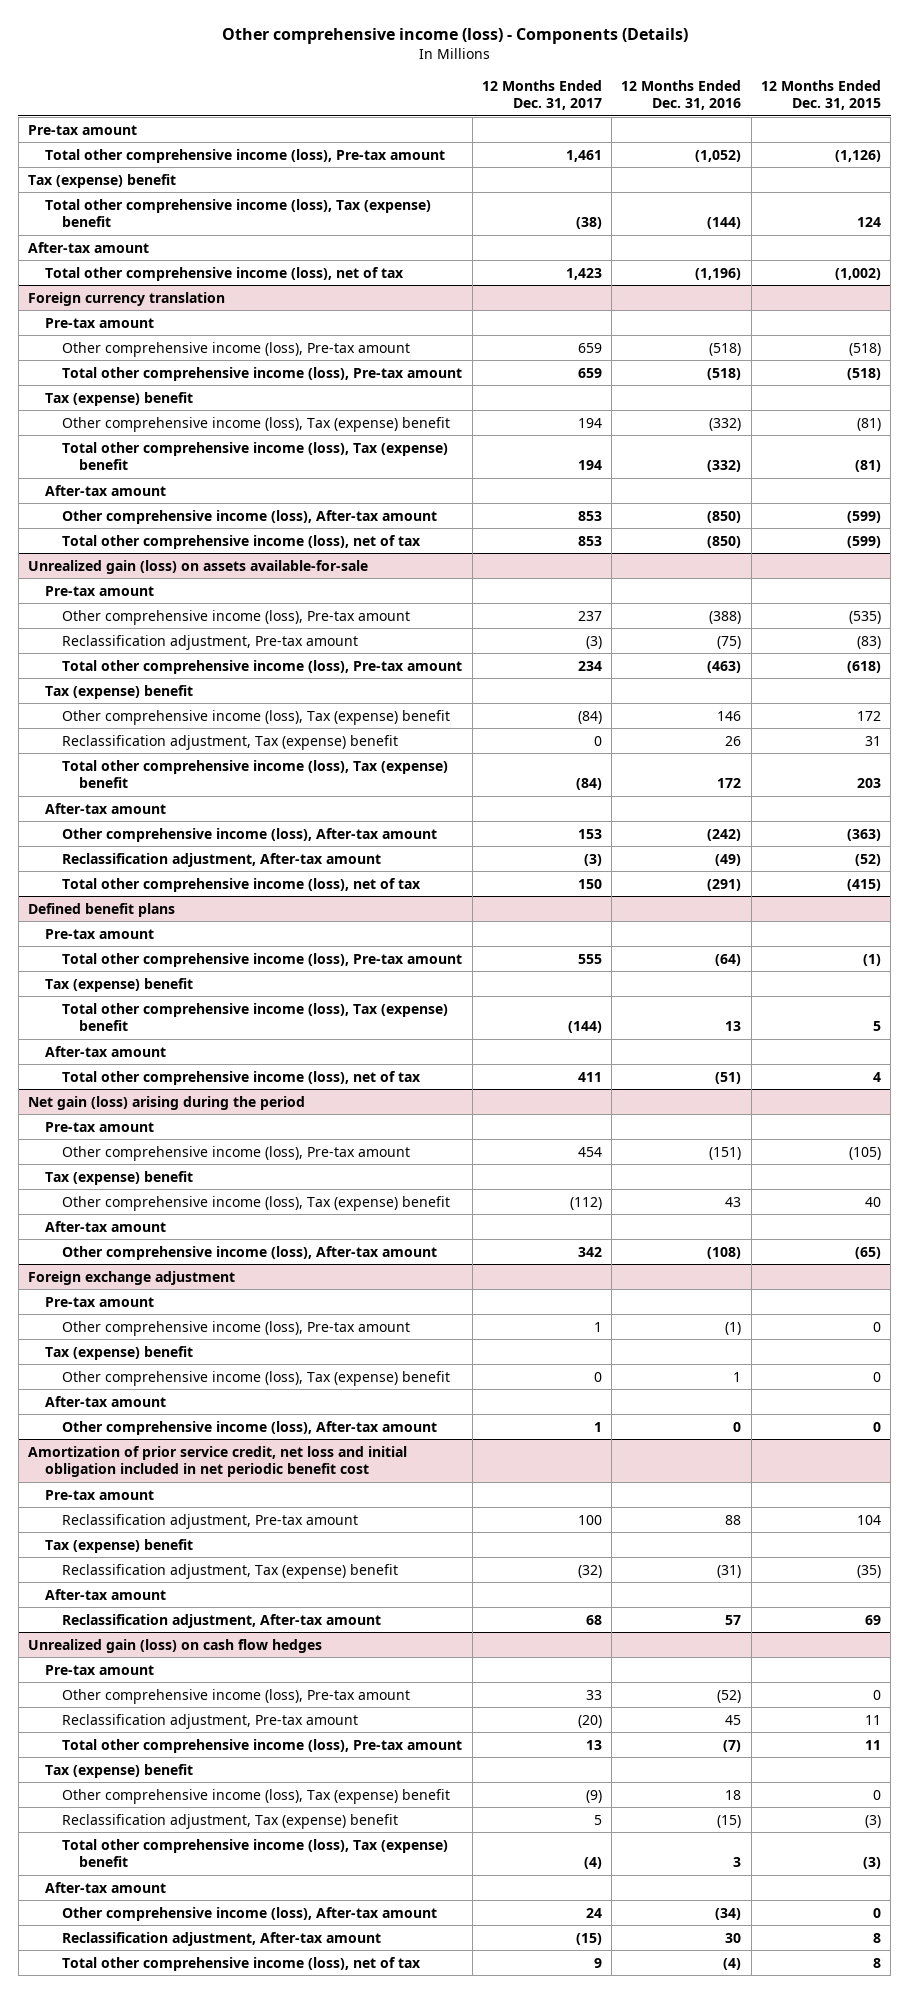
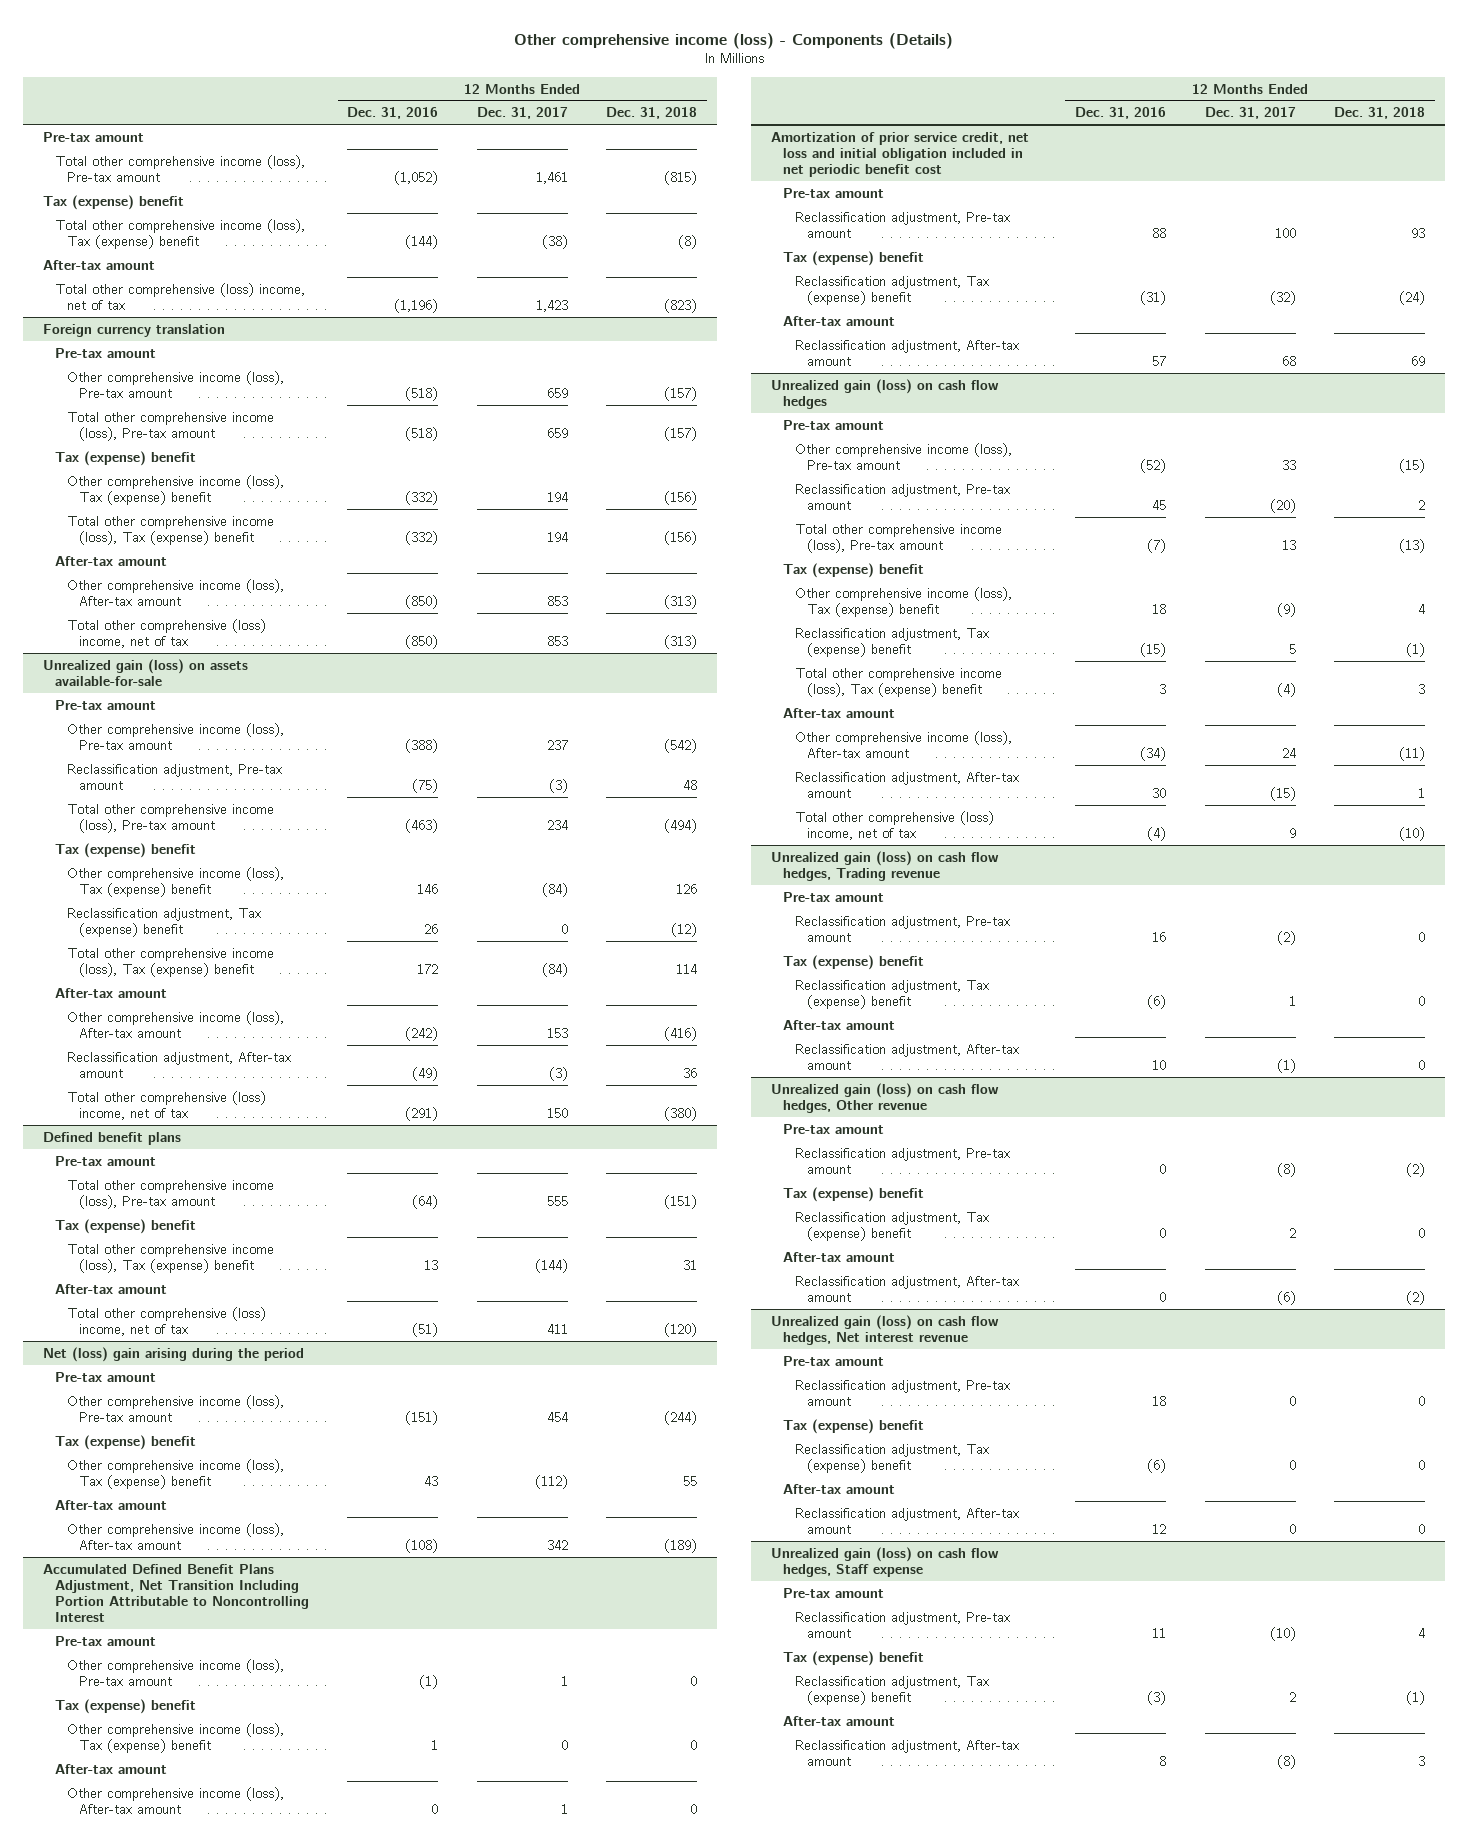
- | 12 Months Ended Dec. 31, 2017 | 12 Months Ended Dec. 31, 2016 | 12 Months Ended Dec. 31, 2015
+ | 12 Months Ended Dec. 31, 2016 | 12 Months Ended Dec. 31, 2017 | 12 Months Ended Dec. 31, 2018
- Total other comprehensive income (loss), net of tax | 1,423 | (1,196) | (1,002)
+ Total other comprehensive (loss) income, net of tax | (1,196) | 1,423 | (823)
@ Foreign currency translation
- Total other comprehensive income (loss), net of tax | 853 | (850) | (599)
+ Total other comprehensive (loss) income, net of tax | (850) | 853 | (313)
@ Unrealized gain (loss) on assets available-for-sale
- Total other comprehensive income (loss), net of tax | 150 | (291) | (415)
+ Total other comprehensive (loss) income, net of tax | (291) | 150 | (380)
@ Defined benefit plans
- Total other comprehensive income (loss), net of tax | 411 | (51) | 4
- Net gain (loss) arising during the period
@ Defined benefit plans
+ Total other comprehensive (loss) income, net of tax | (51) | 411 | (120)
+ Net (loss) gain arising during the period
- Foreign exchange adjustment
+ Accumulated Defined Benefit Plans Adjustment, Net Transition Including Portion Attributable to Noncontrolling Interest
@ Unrealized gain (loss) on cash flow hedges
- Total other comprehensive income (loss), net of tax | 9 | (4) | 8
+ Total other comprehensive (loss) income, net of tax | (4) | 9 | (10)
+ Unrealized gain (loss) on cash flow hedges, Trading revenue
+ Pre-tax amount
+ Reclassification adjustment, Pre-tax amount | 16 | (2) | 0
+ Tax (expense) benefit
+ Reclassification adjustment, Tax (expense) benefit | (6) | 1 | 0
+ After-tax amount
+ Reclassification adjustment, After-tax amount | 10 | (1) | 0
+ Unrealized gain (loss) on cash flow hedges, Other revenue
+ Pre-tax amount
+ Reclassification adjustment, Pre-tax amount | 0 | (8) | (2)
+ Tax (expense) benefit
+ Reclassification adjustment, Tax (expense) benefit | 0 | 2 | 0
+ After-tax amount
+ Reclassification adjustment, After-tax amount | 0 | (6) | (2)
+ Unrealized gain (loss) on cash flow hedges, Net interest revenue
+ Pre-tax amount
+ Reclassification adjustment, Pre-tax amount | 18 | 0 | 0
+ Tax (expense) benefit
+ Reclassification adjustment, Tax (expense) benefit | (6) | 0 | 0
+ After-tax amount
+ Reclassification adjustment, After-tax amount | 12 | 0 | 0
+ Unrealized gain (loss) on cash flow hedges, Staff expense
+ Pre-tax amount
+ Reclassification adjustment, Pre-tax amount | 11 | (10) | 4
+ Tax (expense) benefit
+ Reclassification adjustment, Tax (expense) benefit | (3) | 2 | (1)
+ After-tax amount
+ Reclassification adjustment, After-tax amount | 8 | (8) | 3

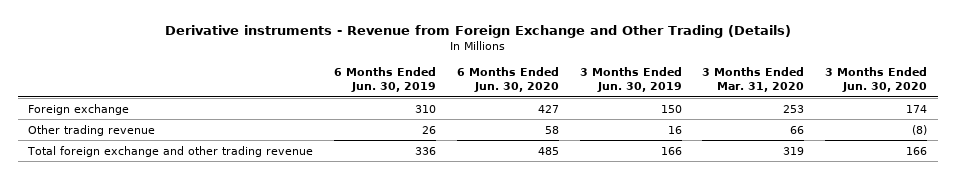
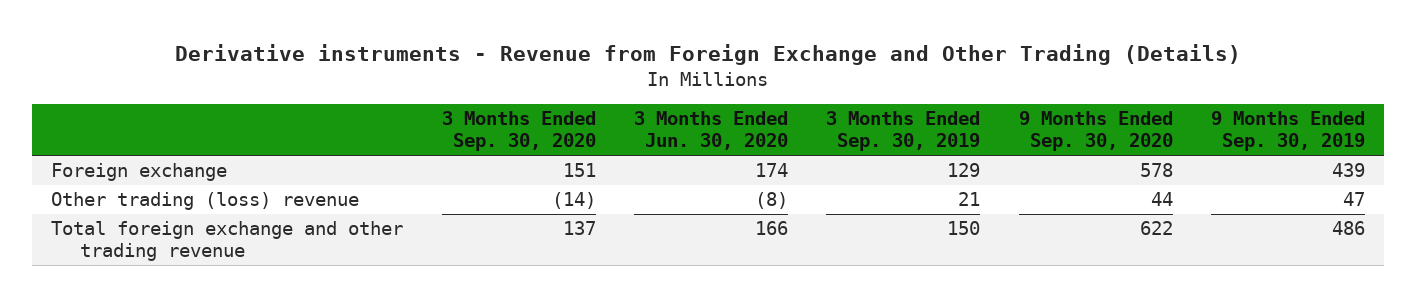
- | 6 Months Ended Jun. 30, 2019 | 6 Months Ended Jun. 30, 2020 | 3 Months Ended Jun. 30, 2019 | 3 Months Ended Mar. 31, 2020 | 3 Months Ended Jun. 30, 2020
+ | 3 Months Ended Sep. 30, 2020 | 3 Months Ended Jun. 30, 2020 | 3 Months Ended Sep. 30, 2019 | 9 Months Ended Sep. 30, 2020 | 9 Months Ended Sep. 30, 2019
- Other trading revenue | 26 | 58 | 16 | 66 | (8)
+ Other trading (loss) revenue | (14) | (8) | 21 | 44 | 47

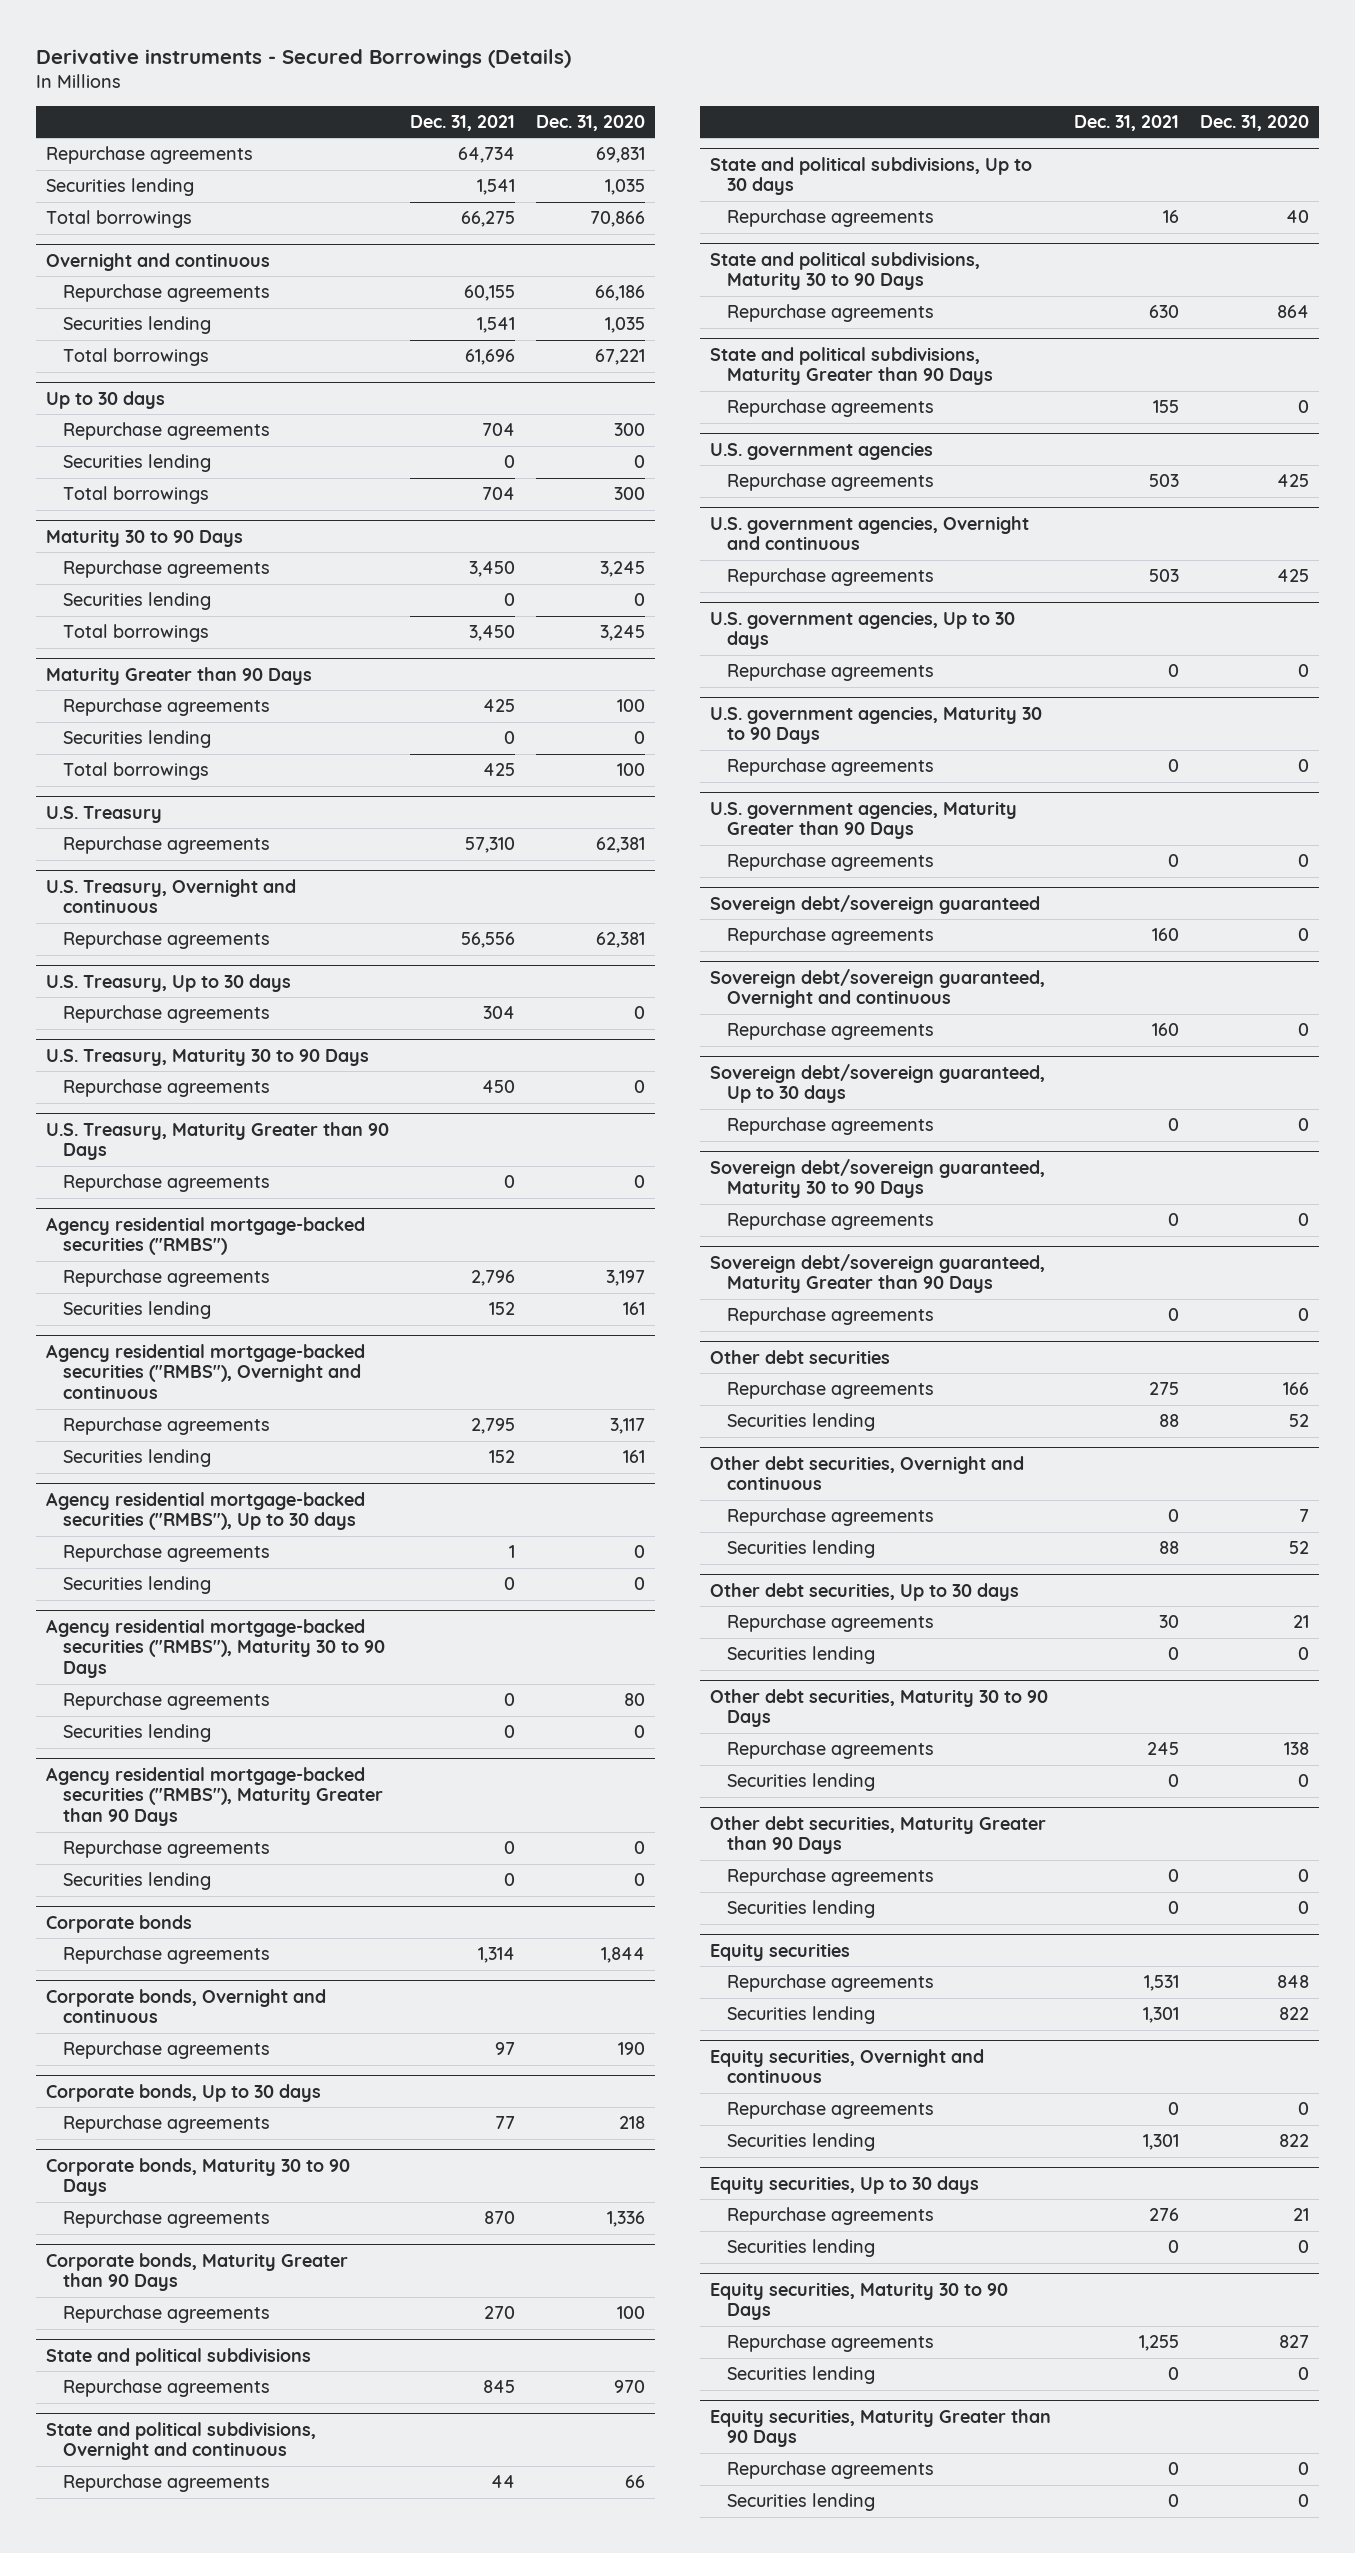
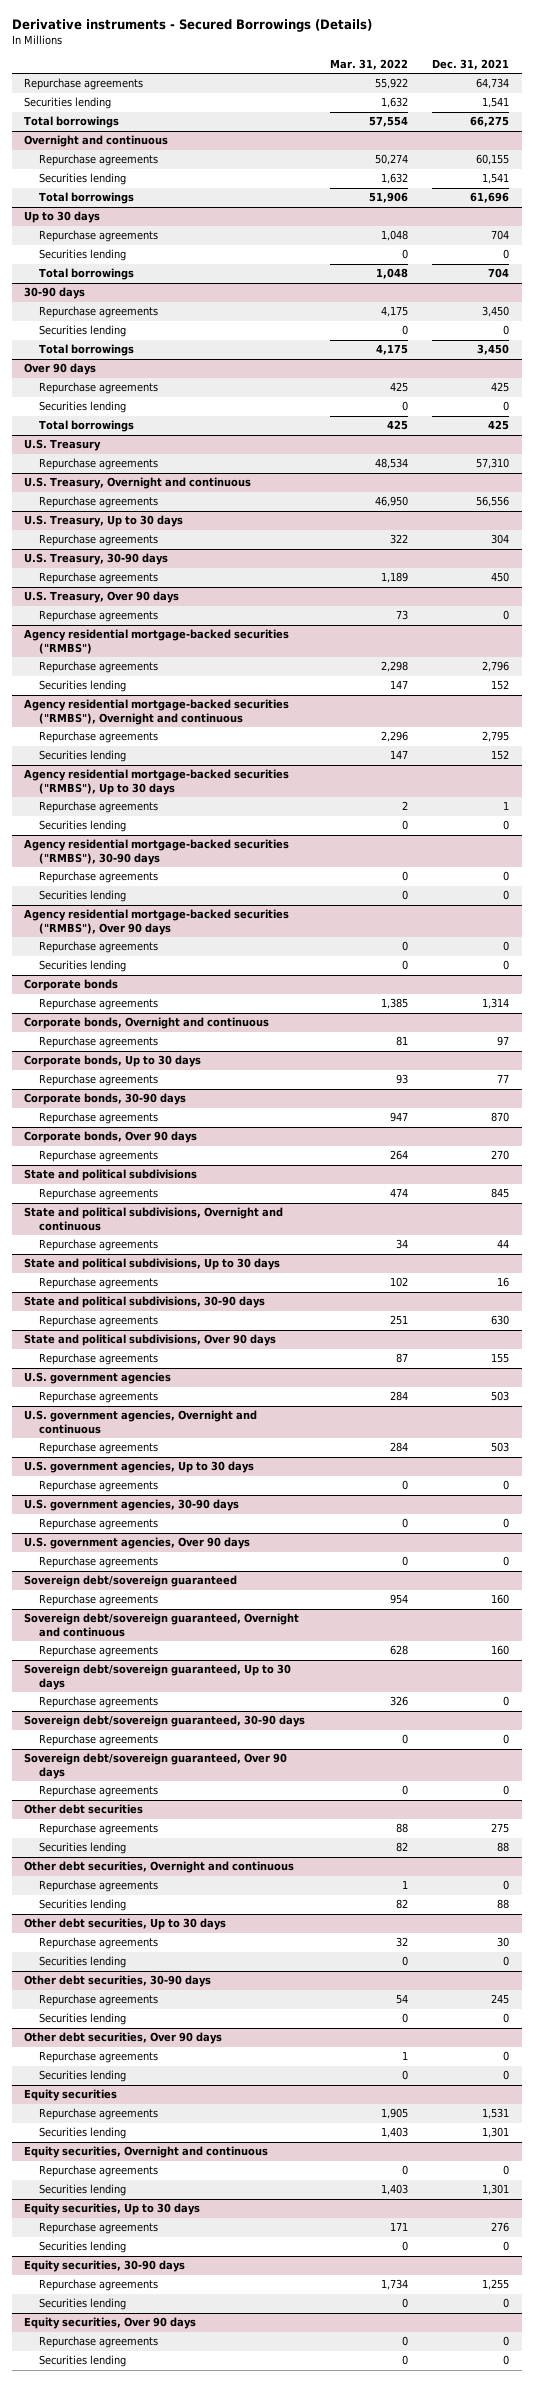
- | Dec. 31, 2021 | Dec. 31, 2020
+ | Mar. 31, 2022 | Dec. 31, 2021
- Maturity 30 to 90 Days
+ 30-90 days
- Maturity Greater than 90 Days
+ Over 90 days
- U.S. Treasury, Maturity 30 to 90 Days
+ U.S. Treasury, 30-90 days
- U.S. Treasury, Maturity Greater than 90 Days
+ U.S. Treasury, Over 90 days
- Agency residential mortgage-backed securities ("RMBS"), Maturity 30 to 90 Days
+ Agency residential mortgage-backed securities ("RMBS"), 30-90 days
- Agency residential mortgage-backed securities ("RMBS"), Maturity Greater than 90 Days
+ Agency residential mortgage-backed securities ("RMBS"), Over 90 days
- Corporate bonds, Maturity 30 to 90 Days
+ Corporate bonds, 30-90 days
- Corporate bonds, Maturity Greater than 90 Days
+ Corporate bonds, Over 90 days
- State and political subdivisions, Maturity 30 to 90 Days
+ State and political subdivisions, 30-90 days
- State and political subdivisions, Maturity Greater than 90 Days
+ State and political subdivisions, Over 90 days
- U.S. government agencies, Maturity 30 to 90 Days
+ U.S. government agencies, 30-90 days
- U.S. government agencies, Maturity Greater than 90 Days
+ U.S. government agencies, Over 90 days
- Sovereign debt/sovereign guaranteed, Maturity 30 to 90 Days
+ Sovereign debt/sovereign guaranteed, 30-90 days
- Sovereign debt/sovereign guaranteed, Maturity Greater than 90 Days
+ Sovereign debt/sovereign guaranteed, Over 90 days
- Other debt securities, Maturity 30 to 90 Days
+ Other debt securities, 30-90 days
- Other debt securities, Maturity Greater than 90 Days
+ Other debt securities, Over 90 days
- Equity securities, Maturity 30 to 90 Days
+ Equity securities, 30-90 days
- Equity securities, Maturity Greater than 90 Days
+ Equity securities, Over 90 days

